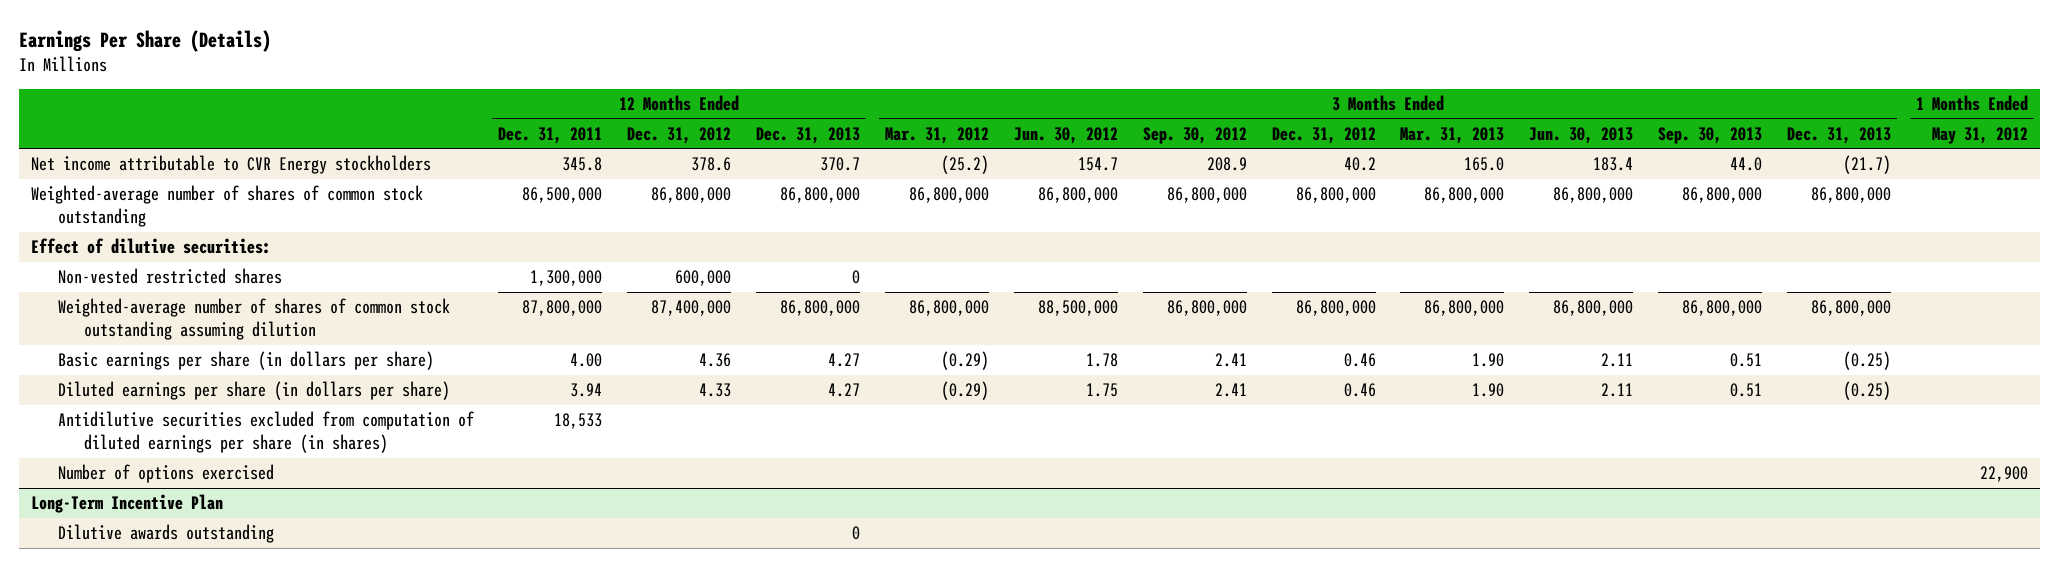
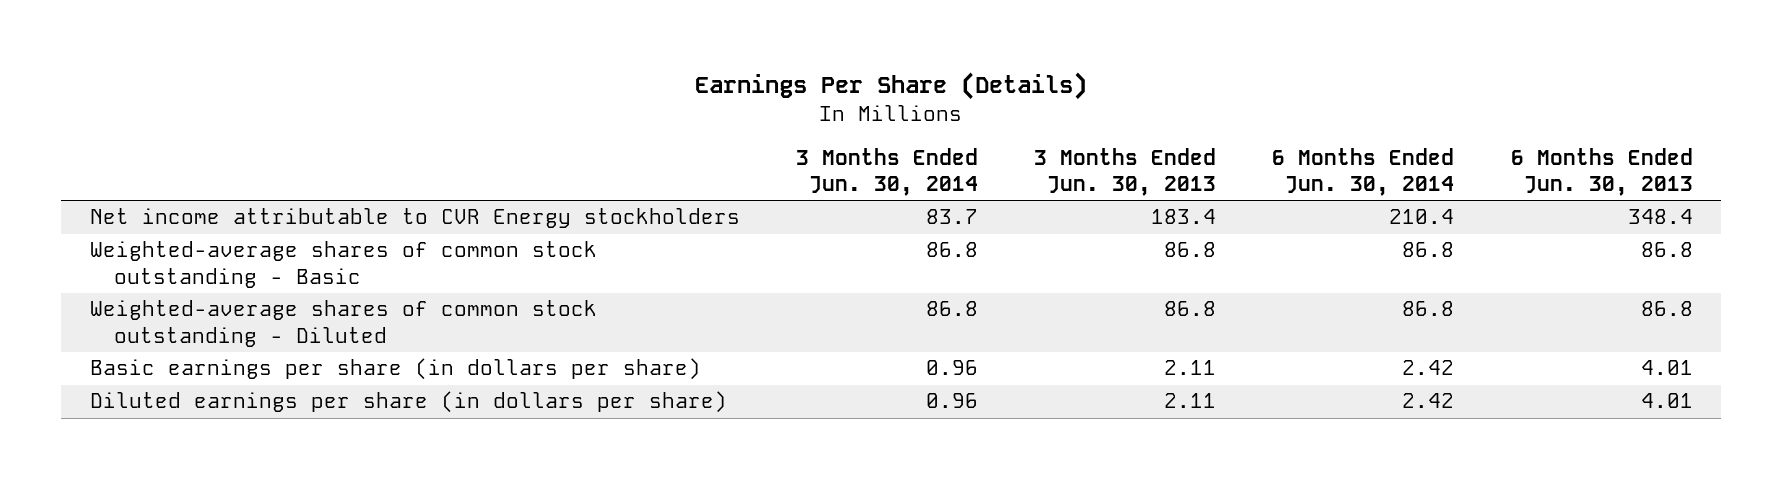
- | 12 Months Ended Dec. 31, 2011 | 12 Months Ended Dec. 31, 2012 | 12 Months Ended Dec. 31, 2013 | 3 Months Ended Mar. 31, 2012 | 3 Months Ended Jun. 30, 2012 | 3 Months Ended Sep. 30, 2012 | 3 Months Ended Dec. 31, 2012 | 3 Months Ended Mar. 31, 2013 | 3 Months Ended Jun. 30, 2013 | 3 Months Ended Sep. 30, 2013 | 3 Months Ended Dec. 31, 2013 | 1 Months Ended May 31, 2012
+ | 3 Months Ended Jun. 30, 2014 | 3 Months Ended Jun. 30, 2013 | 6 Months Ended Jun. 30, 2014 | 6 Months Ended Jun. 30, 2013
- Weighted-average number of shares of common stock outstanding | 86,500,000 | 86,800,000 | 86,800,000 | 86,800,000 | 86,800,000 | 86,800,000 | 86,800,000 | 86,800,000 | 86,800,000 | 86,800,000 | 86,800,000 |
- Effect of dilutive securities:
- Non-vested restricted shares | 1,300,000 | 600,000 | 0 | | | | | | | | |
- Weighted-average number of shares of common stock outstanding assuming dilution | 87,800,000 | 87,400,000 | 86,800,000 | 86,800,000 | 88,500,000 | 86,800,000 | 86,800,000 | 86,800,000 | 86,800,000 | 86,800,000 | 86,800,000 |
+ Weighted-average shares of common stock outstanding - Basic | 86.8 | 86.8 | 86.8 | 86.8
+ Weighted-average shares of common stock outstanding - Diluted | 86.8 | 86.8 | 86.8 | 86.8
- Antidilutive securities excluded from computation of diluted earnings per share (in shares) | 18,533 | | | | | | | | | | |
- Number of options exercised | | | | | | | | | | | | 22,900
- Long-Term Incentive Plan
- Dilutive awards outstanding | | | 0 | | | | | | | | |

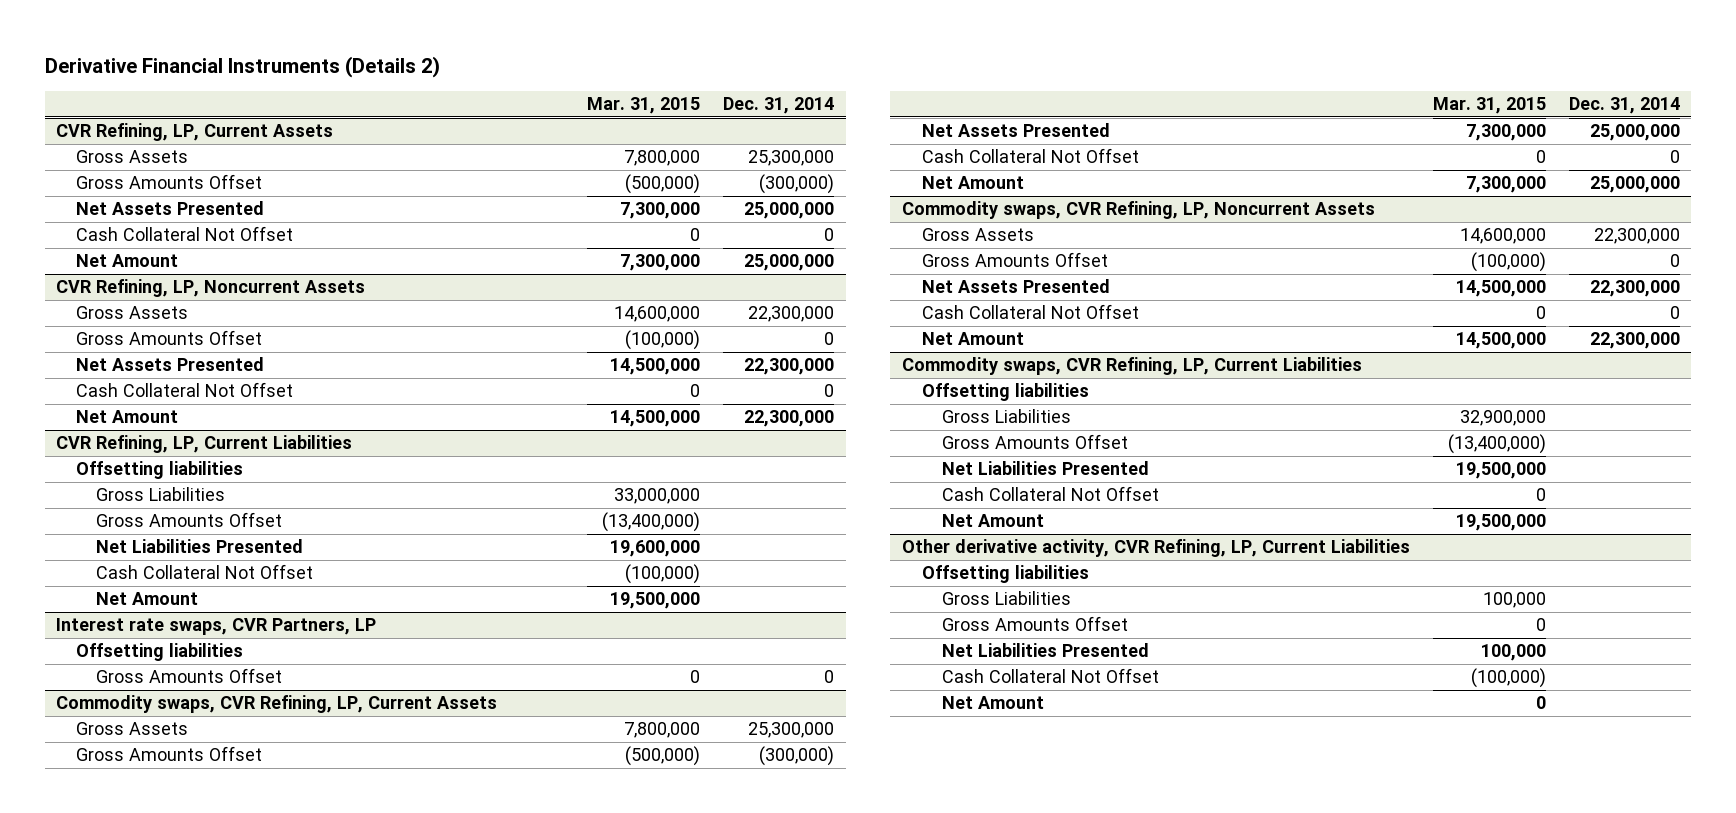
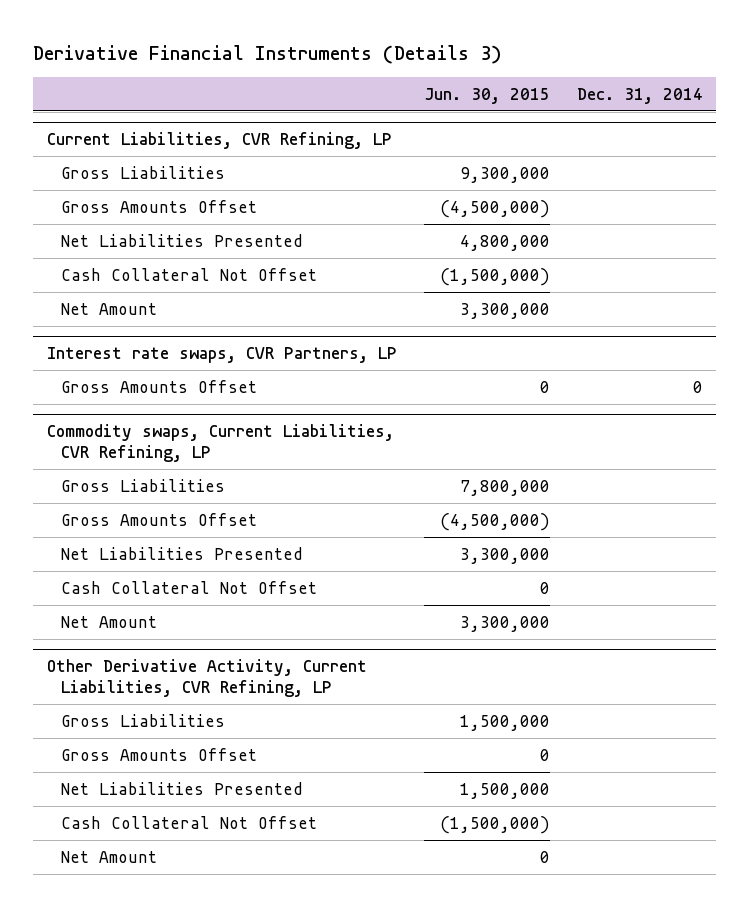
- Derivative Financial Instruments (Details 2)
+ Derivative Financial Instruments (Details 3)
- | Mar. 31, 2015 | Dec. 31, 2014
+ | Jun. 30, 2015 | Dec. 31, 2014
- CVR Refining, LP, Current Assets
- Gross Assets | 7,800,000 | 25,300,000
- Gross Amounts Offset | (500,000) | (300,000)
- Net Assets Presented | 7,300,000 | 25,000,000
- Cash Collateral Not Offset | 0 | 0
- Net Amount | 7,300,000 | 25,000,000
- CVR Refining, LP, Noncurrent Assets
- Gross Assets | 14,600,000 | 22,300,000
- Gross Amounts Offset | (100,000) | 0
- Net Assets Presented | 14,500,000 | 22,300,000
- Cash Collateral Not Offset | 0 | 0
- Net Amount | 14,500,000 | 22,300,000
- CVR Refining, LP, Current Liabilities
- Offsetting liabilities
+ Current Liabilities, CVR Refining, LP
@ Interest rate swaps, CVR Partners, LP
- Offsetting liabilities
- Commodity swaps, CVR Refining, LP, Current Assets
- Gross Assets | 7,800,000 | 25,300,000
- Gross Amounts Offset | (500,000) | (300,000)
- Net Assets Presented | 7,300,000 | 25,000,000
- Cash Collateral Not Offset | 0 | 0
- Net Amount | 7,300,000 | 25,000,000
- Commodity swaps, CVR Refining, LP, Noncurrent Assets
- Gross Assets | 14,600,000 | 22,300,000
- Gross Amounts Offset | (100,000) | 0
- Net Assets Presented | 14,500,000 | 22,300,000
- Cash Collateral Not Offset | 0 | 0
- Net Amount | 14,500,000 | 22,300,000
- Commodity swaps, CVR Refining, LP, Current Liabilities
- Offsetting liabilities
+ Commodity swaps, Current Liabilities, CVR Refining, LP
- Other derivative activity, CVR Refining, LP, Current Liabilities
- Offsetting liabilities
+ Other Derivative Activity, Current Liabilities, CVR Refining, LP

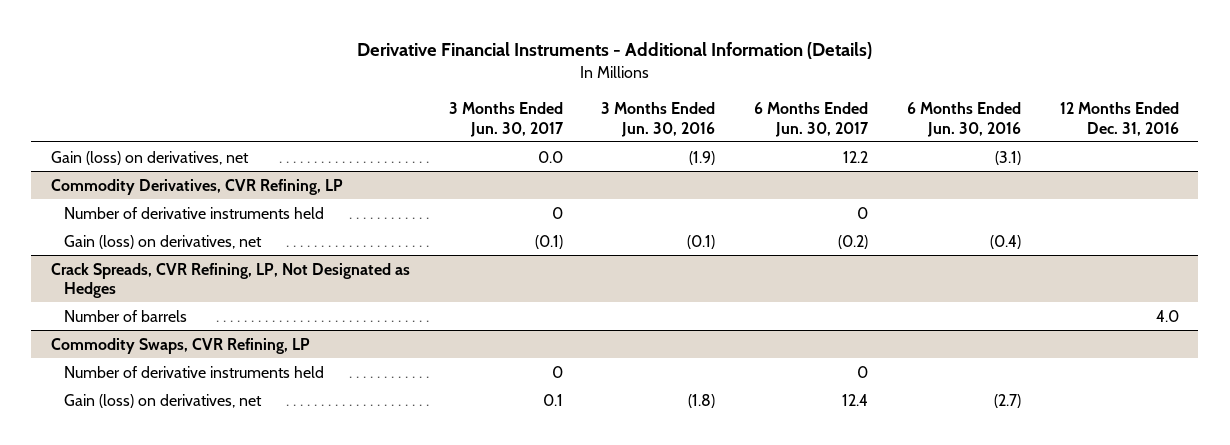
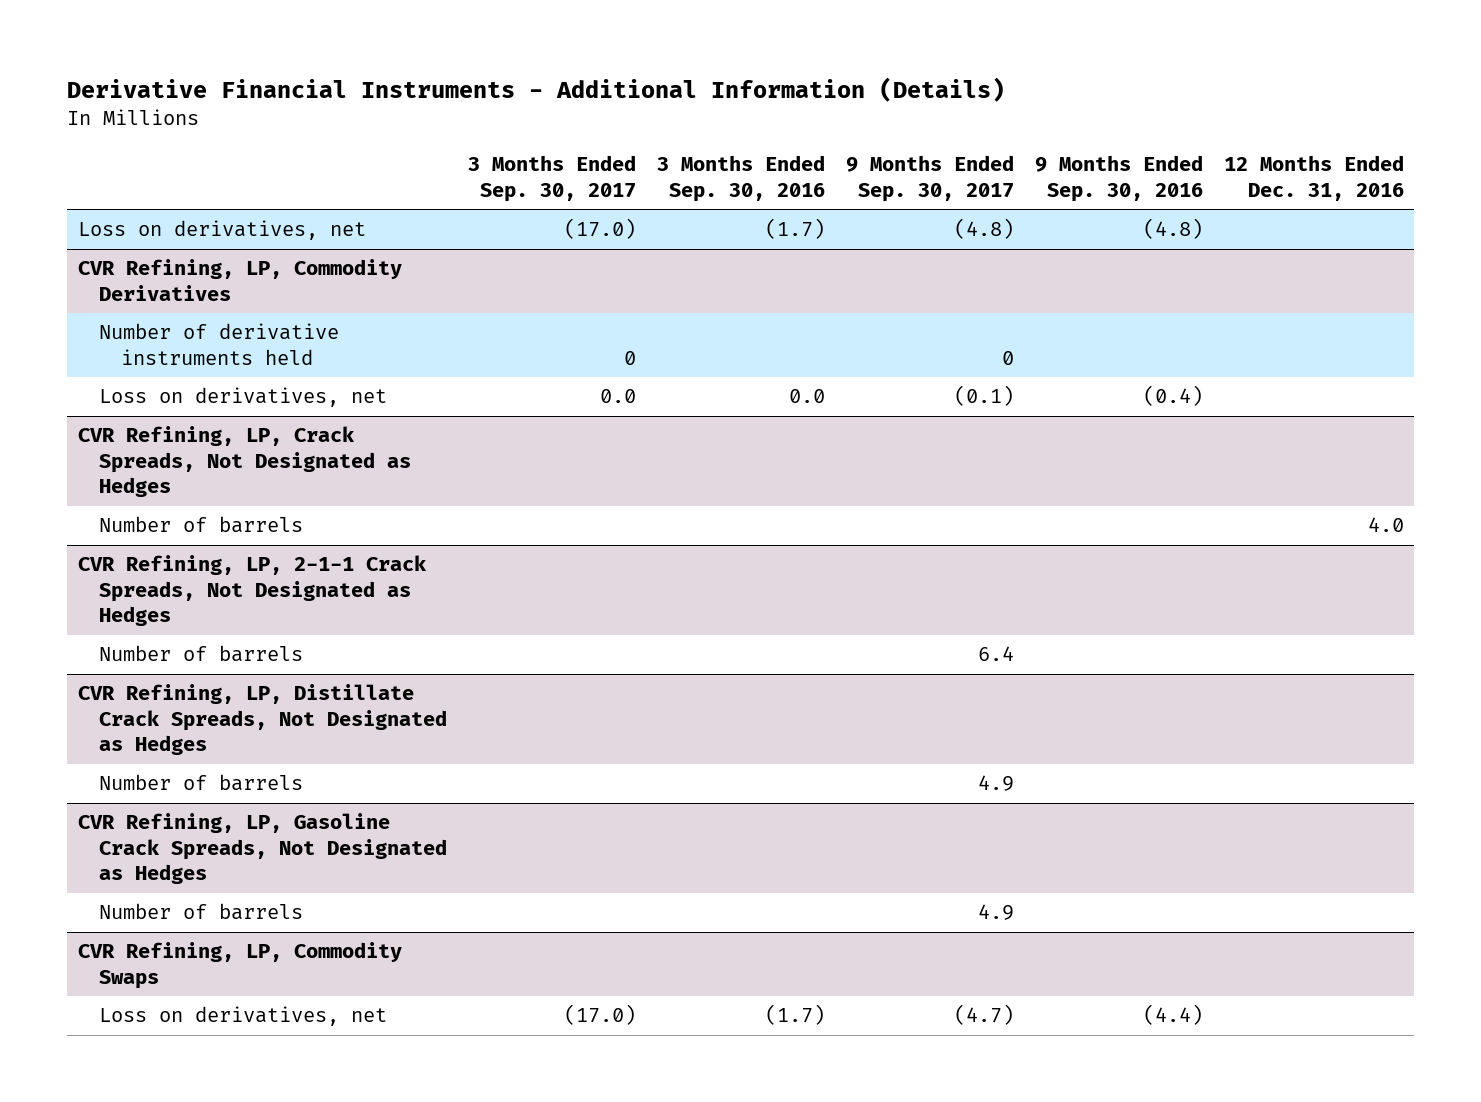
- | 3 Months Ended Jun. 30, 2017 | 3 Months Ended Jun. 30, 2016 | 6 Months Ended Jun. 30, 2017 | 6 Months Ended Jun. 30, 2016 | 12 Months Ended Dec. 31, 2016
+ | 3 Months Ended Sep. 30, 2017 | 3 Months Ended Sep. 30, 2016 | 9 Months Ended Sep. 30, 2017 | 9 Months Ended Sep. 30, 2016 | 12 Months Ended Dec. 31, 2016
- Gain (loss) on derivatives, net | 0.0 | (1.9) | 12.2 | (3.1) |
- Commodity Derivatives, CVR Refining, LP
+ Loss on derivatives, net | (17.0) | (1.7) | (4.8) | (4.8) |
+ CVR Refining, LP, Commodity Derivatives
- Gain (loss) on derivatives, net | (0.1) | (0.1) | (0.2) | (0.4) |
- Crack Spreads, CVR Refining, LP, Not Designated as Hedges
+ Loss on derivatives, net | 0.0 | 0.0 | (0.1) | (0.4) |
+ CVR Refining, LP, Crack Spreads, Not Designated as Hedges
- Commodity Swaps, CVR Refining, LP
- Number of derivative instruments held | 0 | | 0 | |
- Gain (loss) on derivatives, net | 0.1 | (1.8) | 12.4 | (2.7) |
+ CVR Refining, LP, 2-1-1 Crack Spreads, Not Designated as Hedges
+ Number of barrels | | | 6.4 | |
+ CVR Refining, LP, Distillate Crack Spreads, Not Designated as Hedges
+ Number of barrels | | | 4.9 | |
+ CVR Refining, LP, Gasoline Crack Spreads, Not Designated as Hedges
+ Number of barrels | | | 4.9 | |
+ CVR Refining, LP, Commodity Swaps
+ Loss on derivatives, net | (17.0) | (1.7) | (4.7) | (4.4) |

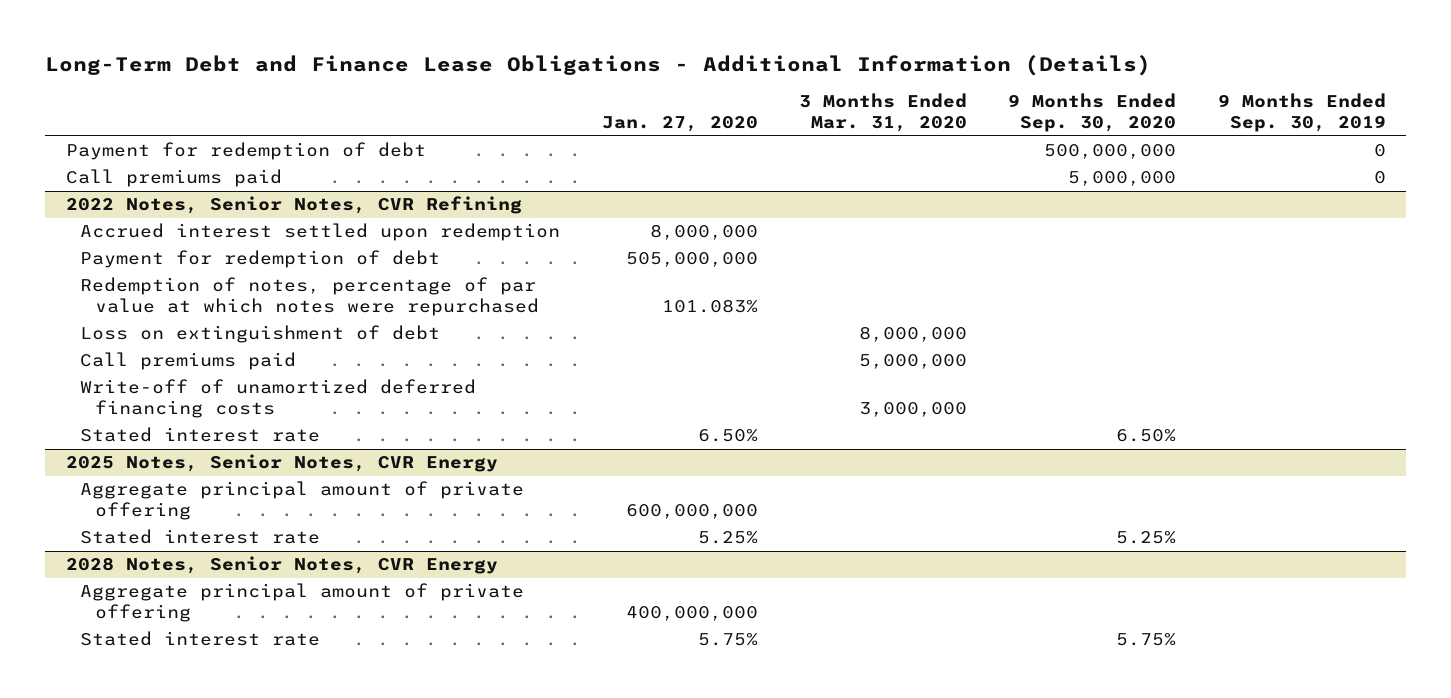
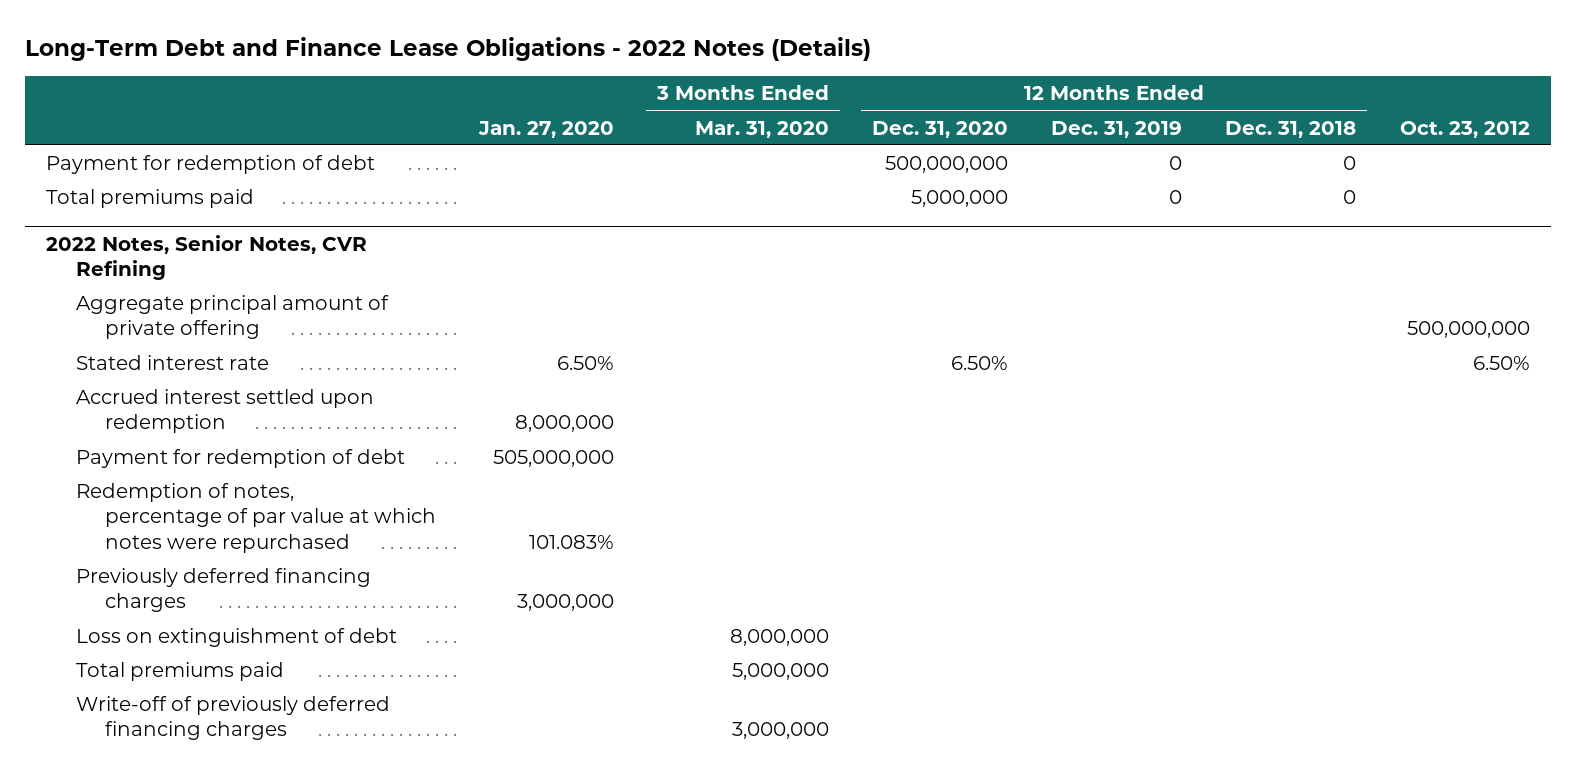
- Long-Term Debt and Finance Lease Obligations - Additional Information (Details)
+ Long-Term Debt and Finance Lease Obligations - 2022 Notes (Details)
- | Jan. 27, 2020 | 3 Months Ended Mar. 31, 2020 | 9 Months Ended Sep. 30, 2020 | 9 Months Ended Sep. 30, 2019
+ | Jan. 27, 2020 | 3 Months Ended Mar. 31, 2020 | 12 Months Ended Dec. 31, 2020 | 12 Months Ended Dec. 31, 2019 | 12 Months Ended Dec. 31, 2018 | Oct. 23, 2012
- Call premiums paid | | | 5,000,000 | 0
+ Total premiums paid | | | 5,000,000 | 0 | 0 |
@ 2022 Notes, Senior Notes, CVR Refining
+ Aggregate principal amount of private offering | | | | | | 500,000,000
moved up: Stated interest rate | 6.50% | | 6.50% | | | 6.50%
+ Previously deferred financing charges | 3,000,000 | | | | |
- Call premiums paid | | 5,000,000 | |
- Write-off of unamortized deferred financing costs | | 3,000,000 | |
- 2025 Notes, Senior Notes, CVR Energy
- Aggregate principal amount of private offering | 600,000,000 | | |
- Stated interest rate | 5.25% | | 5.25% |
- 2028 Notes, Senior Notes, CVR Energy
- Aggregate principal amount of private offering | 400,000,000 | | |
- Stated interest rate | 5.75% | | 5.75% |
@ 2022 Notes, Senior Notes, CVR Refining
+ Total premiums paid | | 5,000,000 | | | |
+ Write-off of previously deferred financing charges | | 3,000,000 | | | |

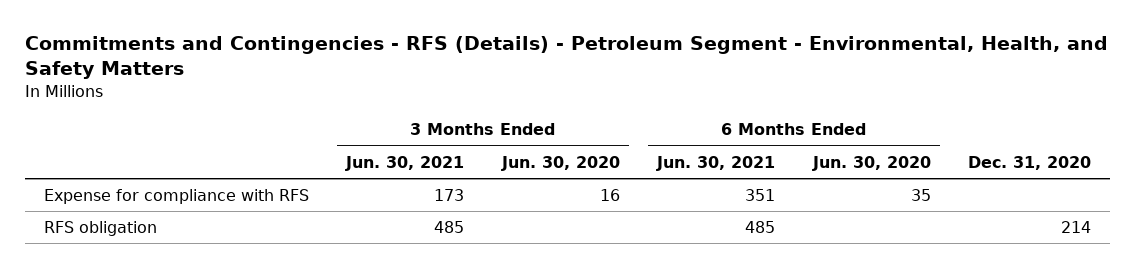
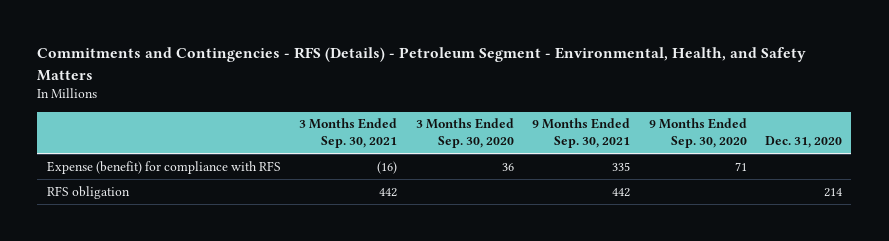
- | 3 Months Ended Jun. 30, 2021 | 3 Months Ended Jun. 30, 2020 | 6 Months Ended Jun. 30, 2021 | 6 Months Ended Jun. 30, 2020 | Dec. 31, 2020
+ | 3 Months Ended Sep. 30, 2021 | 3 Months Ended Sep. 30, 2020 | 9 Months Ended Sep. 30, 2021 | 9 Months Ended Sep. 30, 2020 | Dec. 31, 2020
- Expense for compliance with RFS | 173 | 16 | 351 | 35 |
+ Expense (benefit) for compliance with RFS | (16) | 36 | 335 | 71 |

